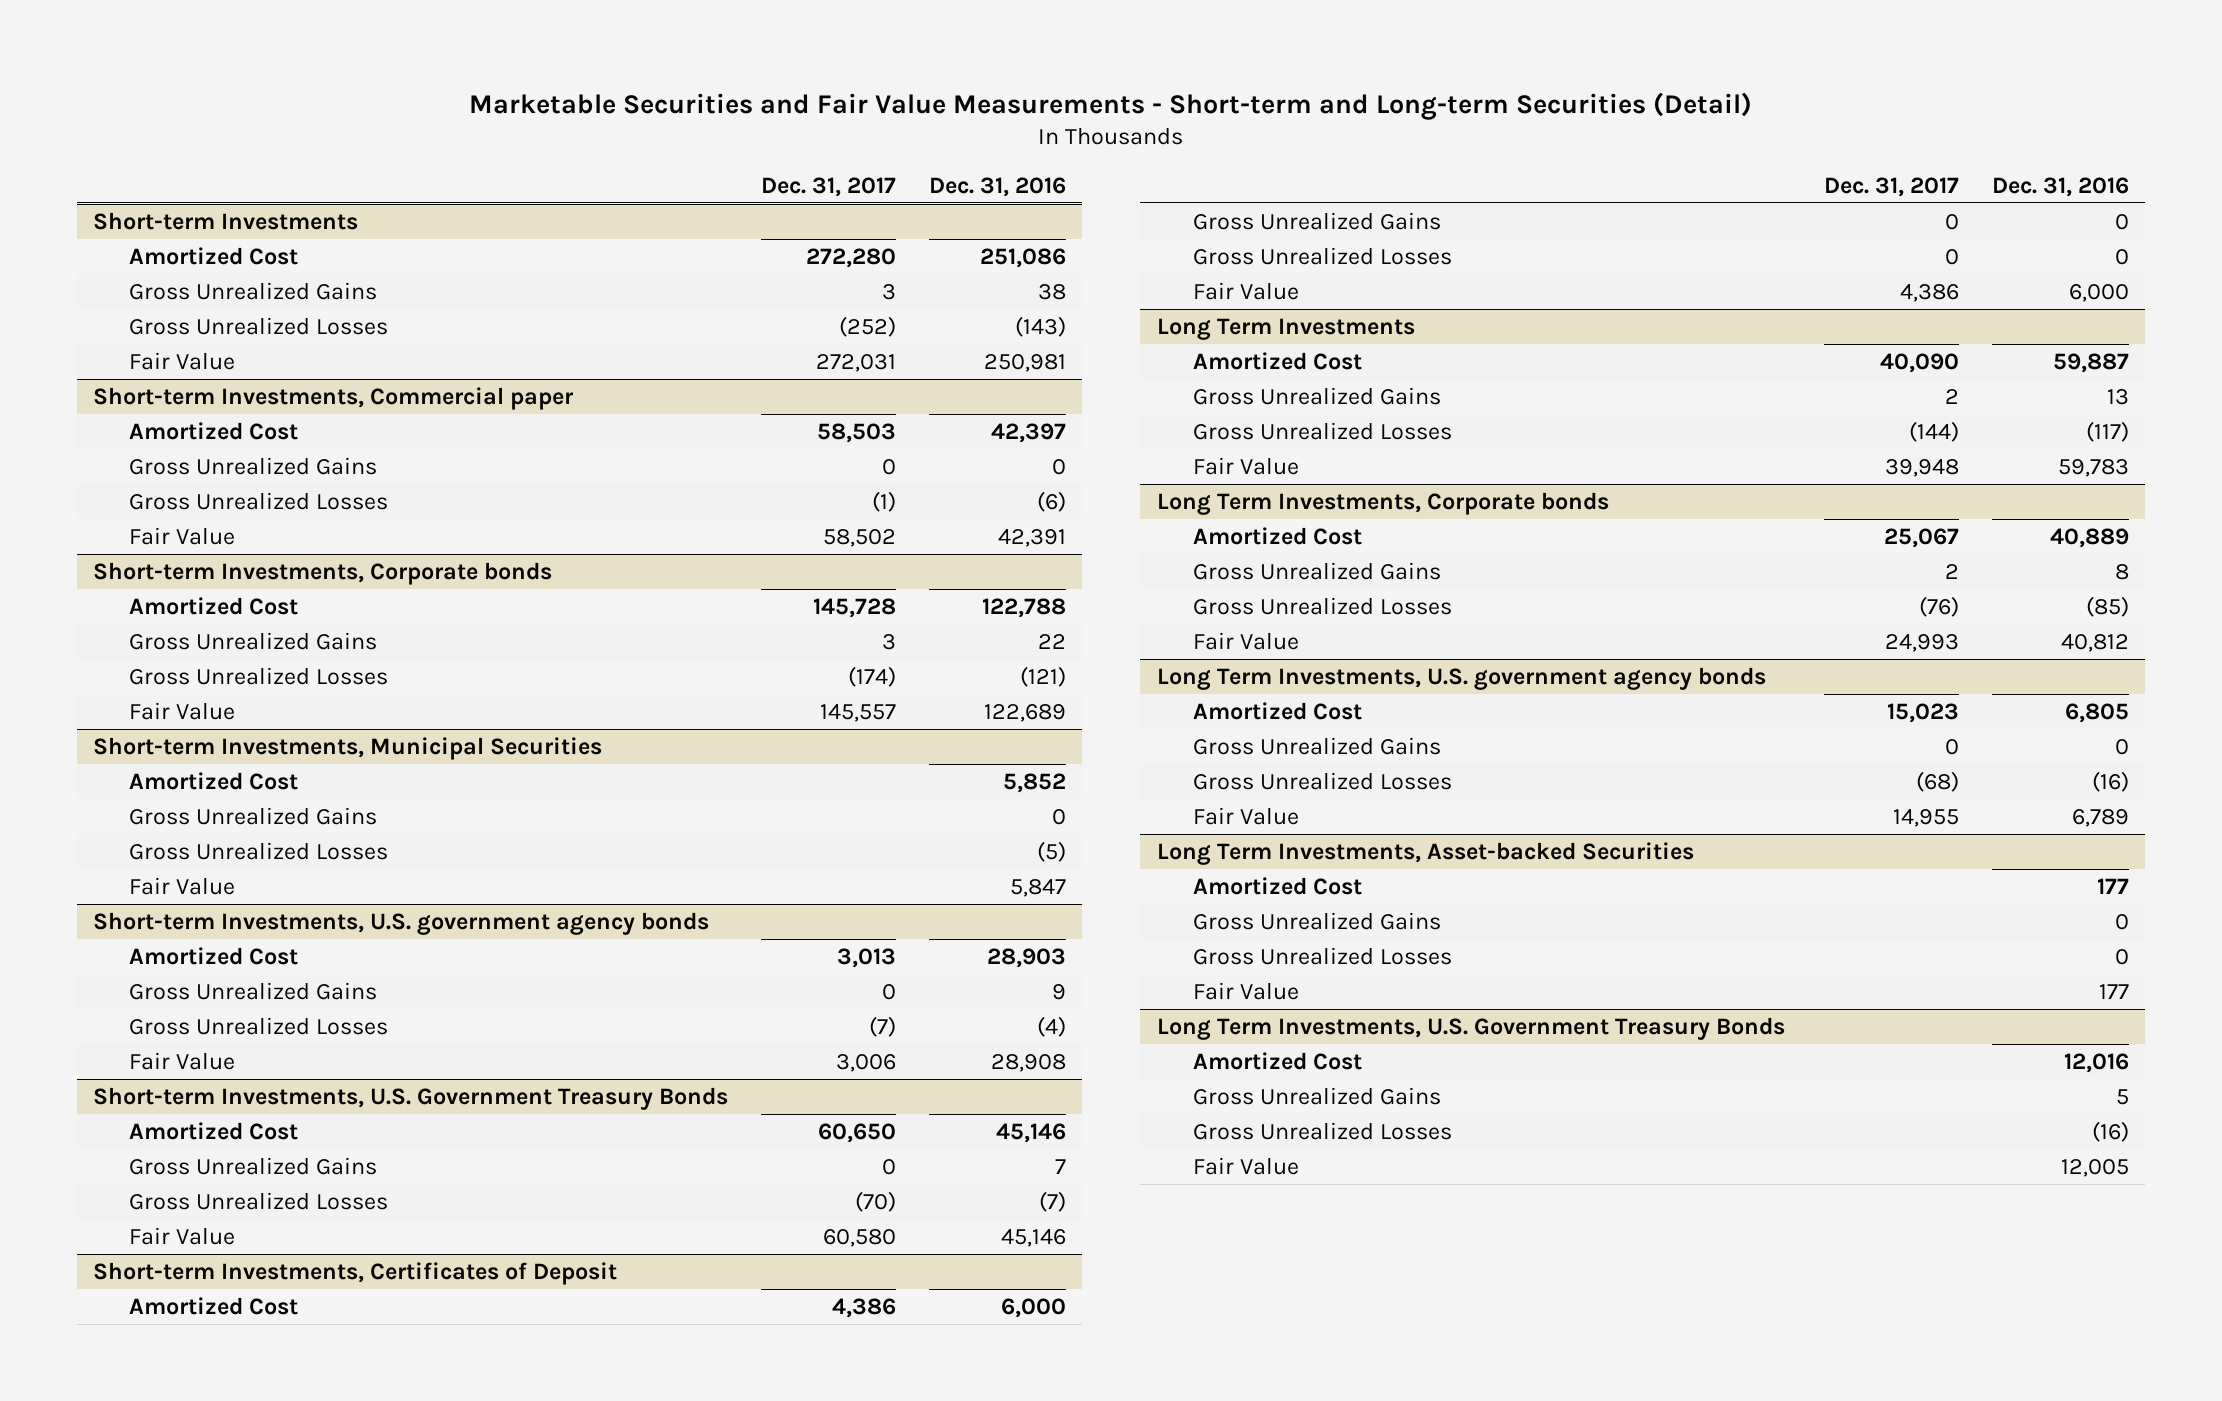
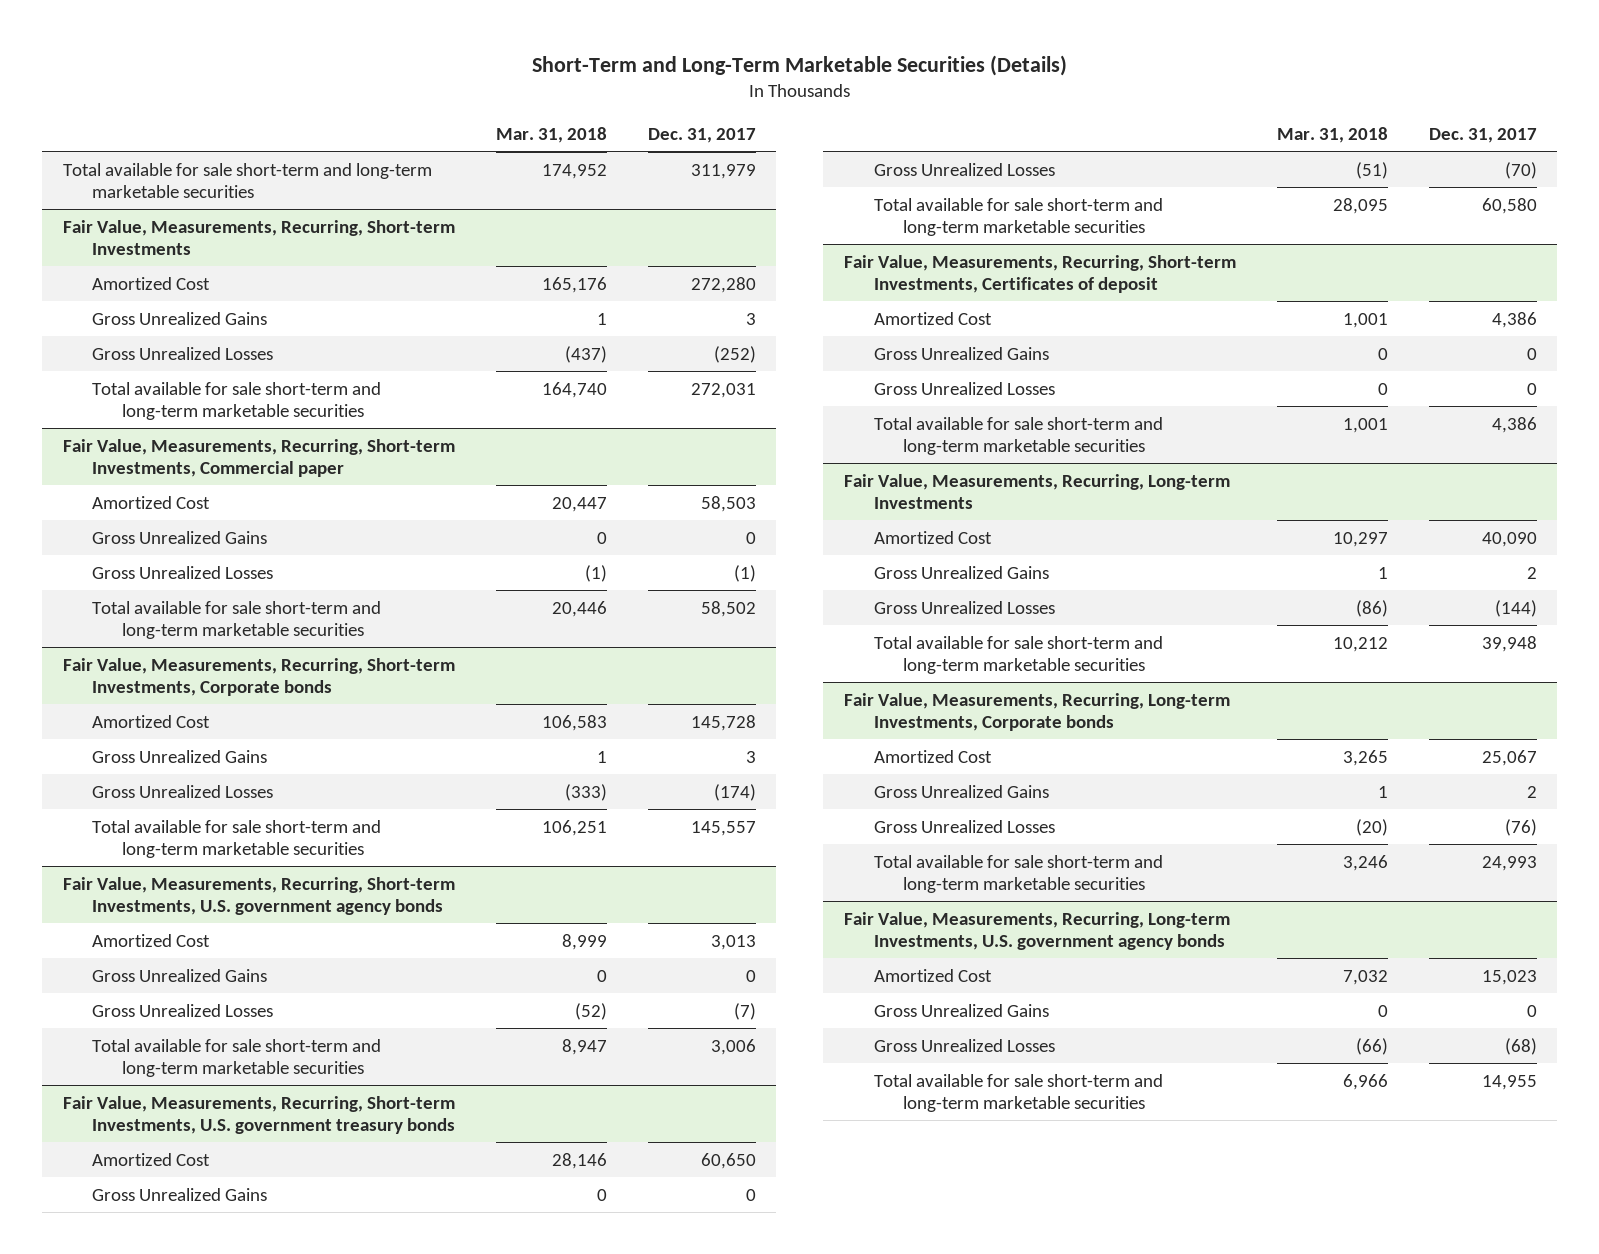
- Marketable Securities and Fair Value Measurements - Short-term and Long-term Securities (Detail)
+ Short-Term and Long-Term Marketable Securities (Details)
- | Dec. 31, 2017 | Dec. 31, 2016
+ | Mar. 31, 2018 | Dec. 31, 2017
- Short-term Investments
+ Total available for sale short-term and long-term marketable securities | 174,952 | 311,979
+ Fair Value, Measurements, Recurring, Short-term Investments
- Fair Value | 272,031 | 250,981
- Short-term Investments, Commercial paper
+ Total available for sale short-term and long-term marketable securities | 164,740 | 272,031
+ Fair Value, Measurements, Recurring, Short-term Investments, Commercial paper
- Fair Value | 58,502 | 42,391
- Short-term Investments, Corporate bonds
+ Total available for sale short-term and long-term marketable securities | 20,446 | 58,502
+ Fair Value, Measurements, Recurring, Short-term Investments, Corporate bonds
- Fair Value | 145,557 | 122,689
- Short-term Investments, Municipal Securities
- Amortized Cost | | 5,852
- Gross Unrealized Gains | | 0
- Gross Unrealized Losses | | (5)
- Fair Value | | 5,847
- Short-term Investments, U.S. government agency bonds
+ Total available for sale short-term and long-term marketable securities | 106,251 | 145,557
+ Fair Value, Measurements, Recurring, Short-term Investments, U.S. government agency bonds
- Fair Value | 3,006 | 28,908
- Short-term Investments, U.S. Government Treasury Bonds
+ Total available for sale short-term and long-term marketable securities | 8,947 | 3,006
+ Fair Value, Measurements, Recurring, Short-term Investments, U.S. government treasury bonds
- Fair Value | 60,580 | 45,146
- Short-term Investments, Certificates of Deposit
+ Total available for sale short-term and long-term marketable securities | 28,095 | 60,580
+ Fair Value, Measurements, Recurring, Short-term Investments, Certificates of deposit
- Fair Value | 4,386 | 6,000
- Long Term Investments
+ Total available for sale short-term and long-term marketable securities | 1,001 | 4,386
+ Fair Value, Measurements, Recurring, Long-term Investments
- Fair Value | 39,948 | 59,783
- Long Term Investments, Corporate bonds
+ Total available for sale short-term and long-term marketable securities | 10,212 | 39,948
+ Fair Value, Measurements, Recurring, Long-term Investments, Corporate bonds
- Fair Value | 24,993 | 40,812
- Long Term Investments, U.S. government agency bonds
+ Total available for sale short-term and long-term marketable securities | 3,246 | 24,993
+ Fair Value, Measurements, Recurring, Long-term Investments, U.S. government agency bonds
- Fair Value | 14,955 | 6,789
- Long Term Investments, Asset-backed Securities
- Amortized Cost | | 177
- Gross Unrealized Gains | | 0
- Gross Unrealized Losses | | 0
- Fair Value | | 177
- Long Term Investments, U.S. Government Treasury Bonds
- Amortized Cost | | 12,016
- Gross Unrealized Gains | | 5
- Gross Unrealized Losses | | (16)
- Fair Value | | 12,005
+ Total available for sale short-term and long-term marketable securities | 6,966 | 14,955

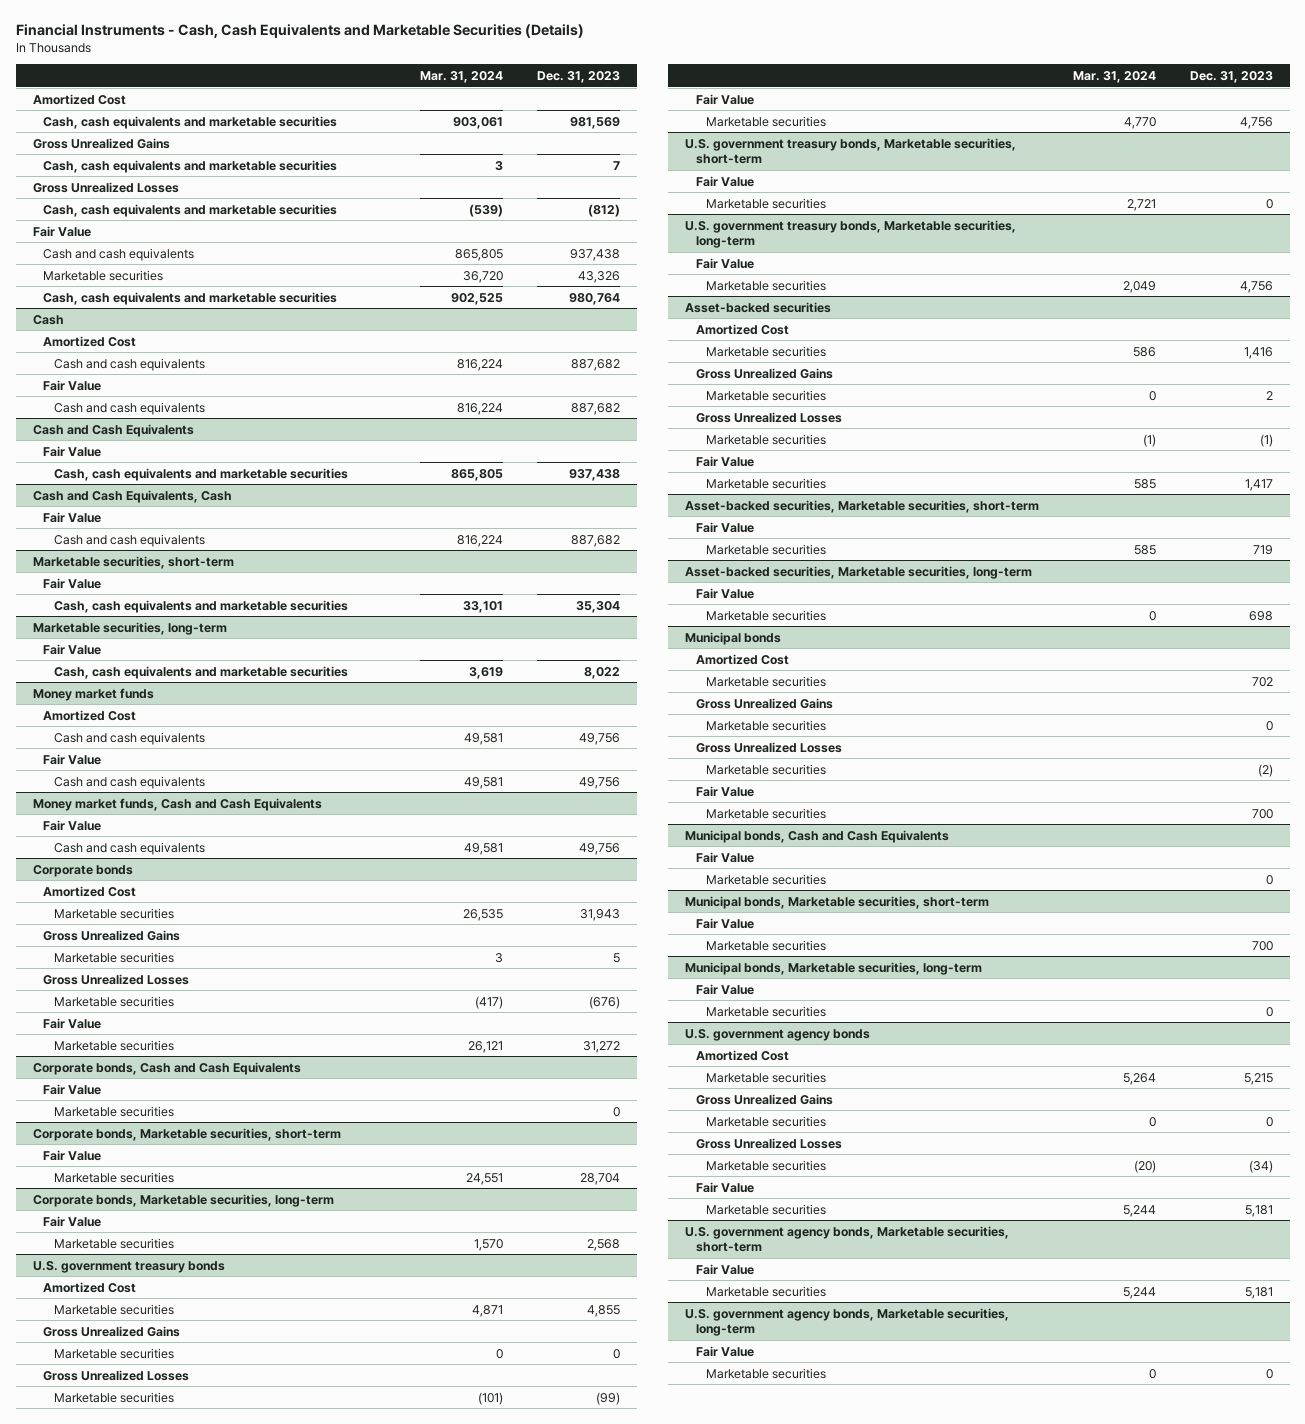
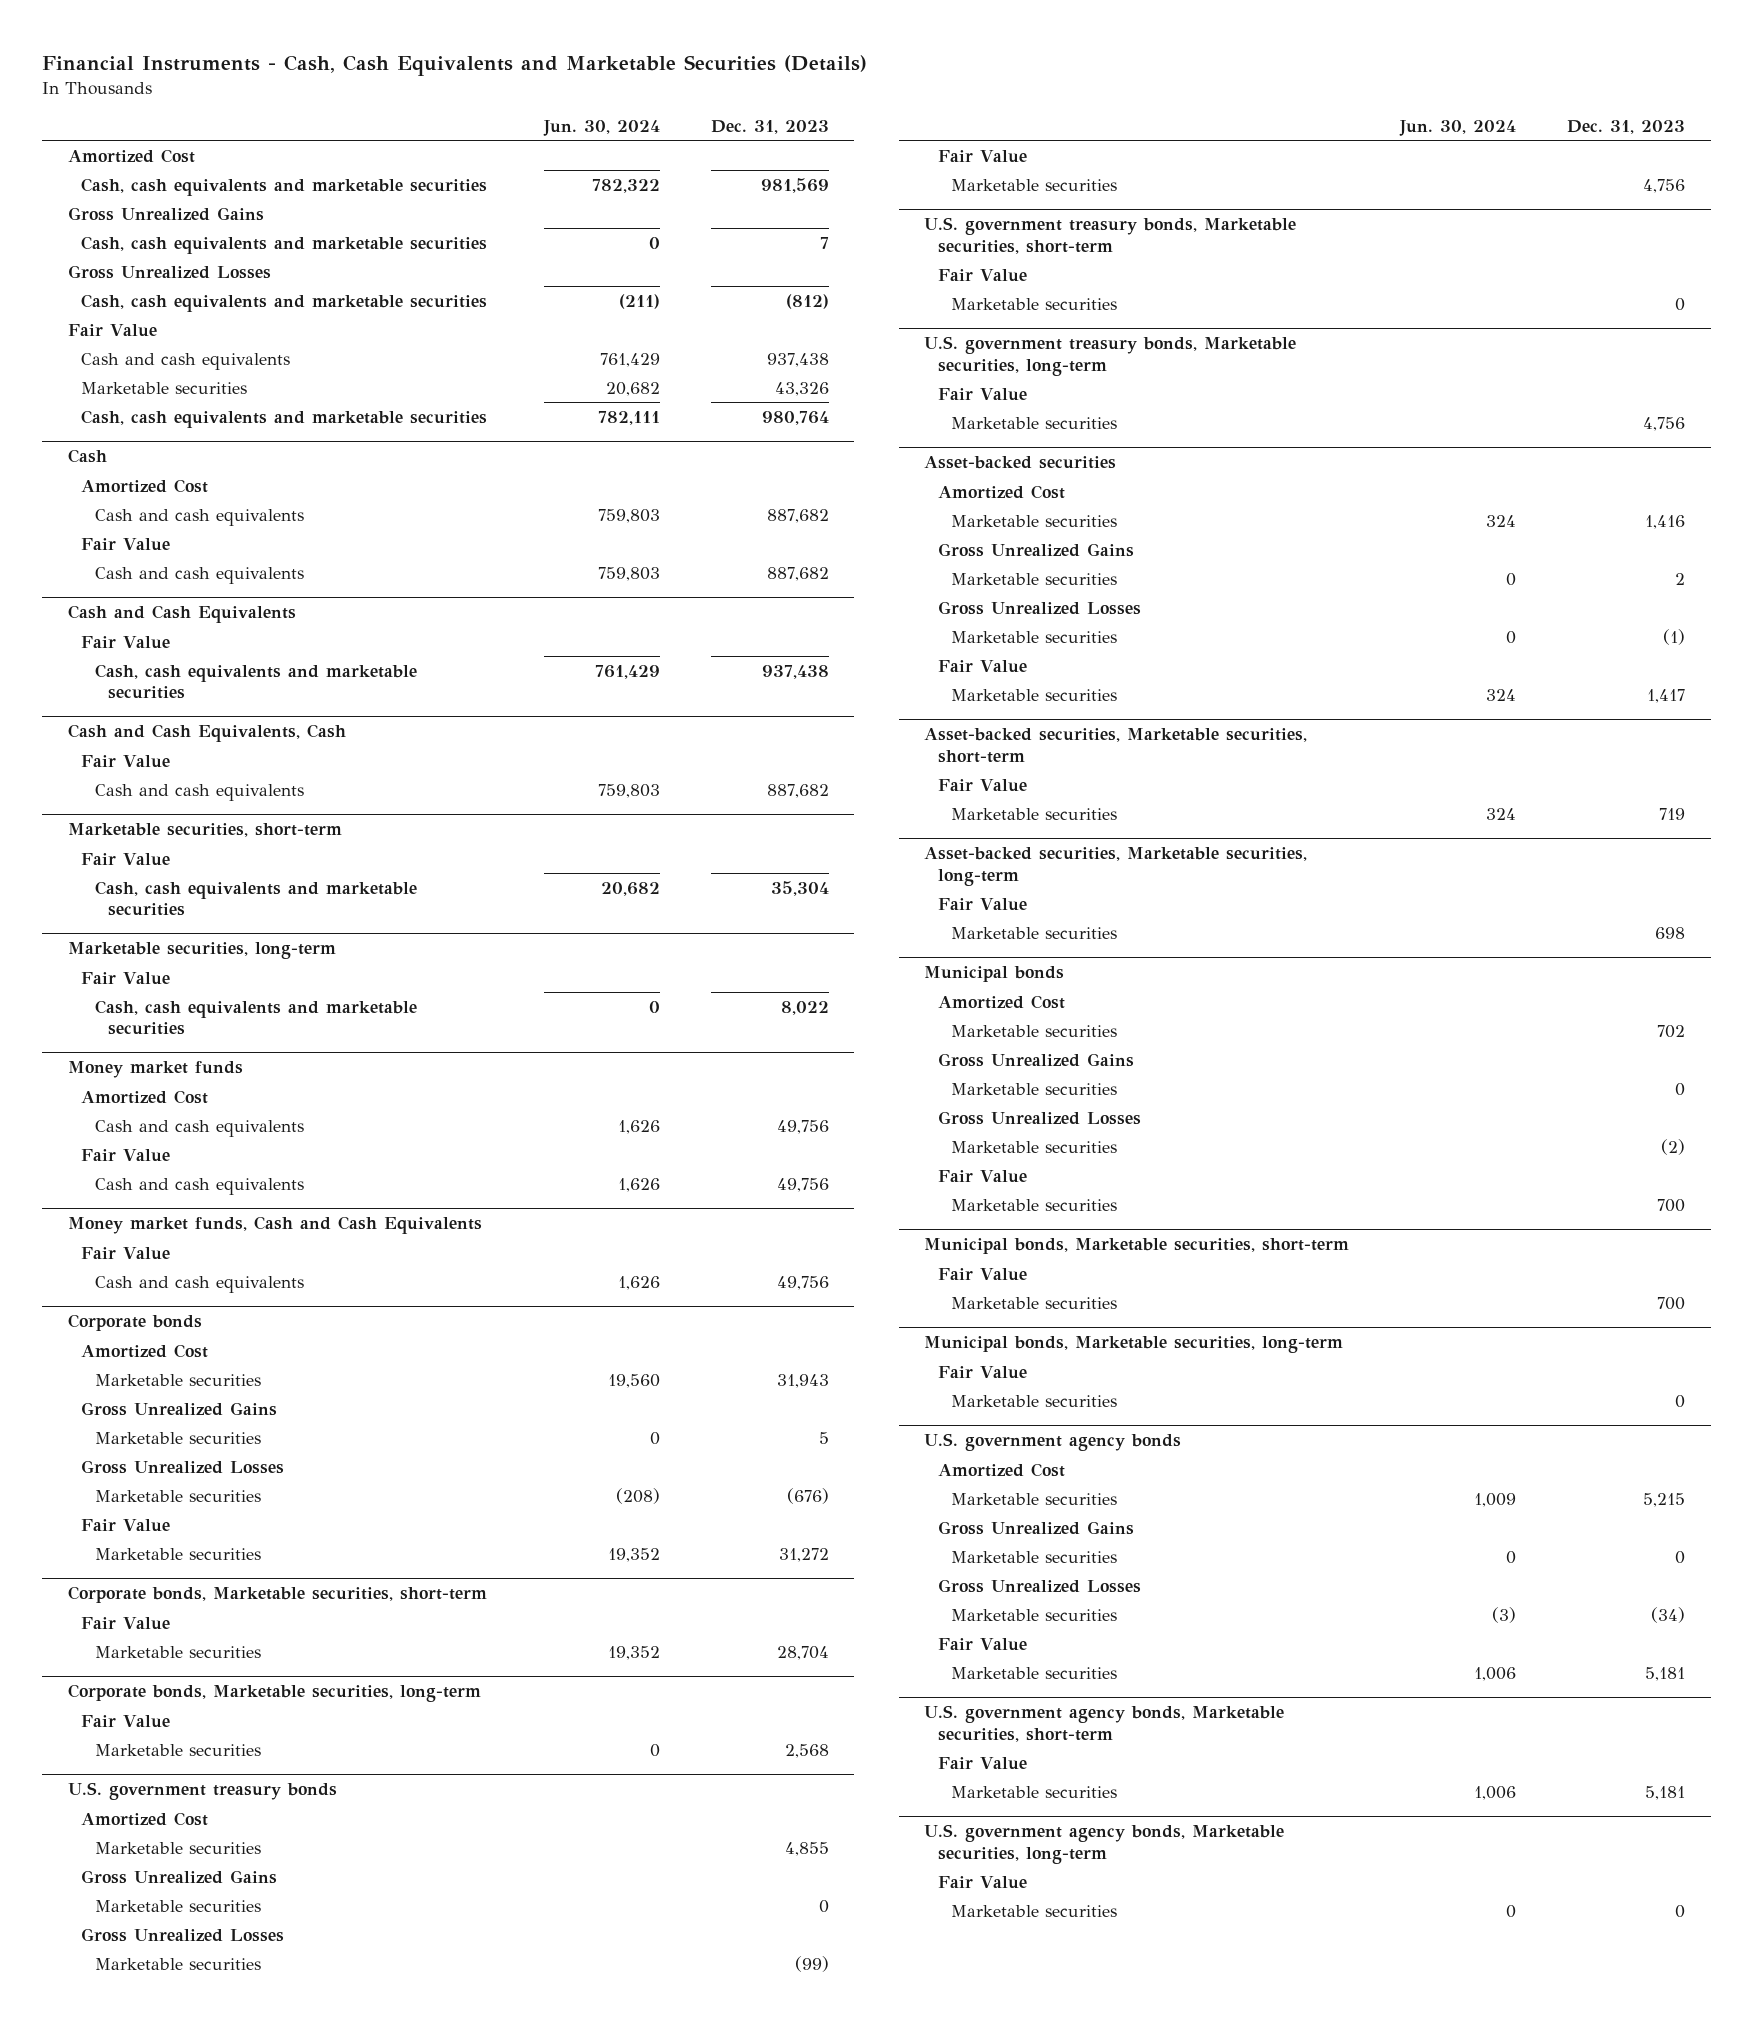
- | Mar. 31, 2024 | Dec. 31, 2023
+ | Jun. 30, 2024 | Dec. 31, 2023
- Corporate bonds, Cash and Cash Equivalents
- Fair Value
- Marketable securities | | 0
- Municipal bonds, Cash and Cash Equivalents
- Fair Value
- Marketable securities | | 0

